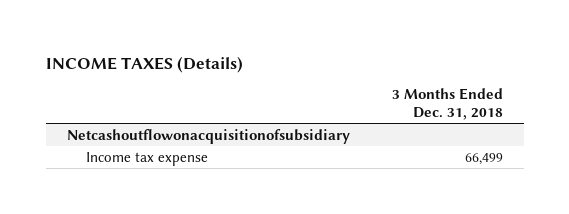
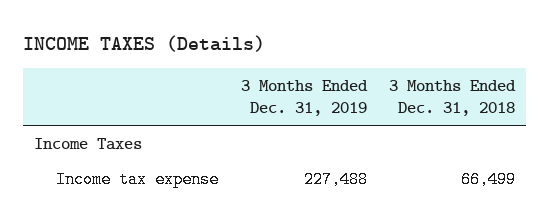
- | 3 Months Ended Dec. 31, 2018
+ | 3 Months Ended Dec. 31, 2019 | 3 Months Ended Dec. 31, 2018
- Netcashoutflowonacquisitionofsubsidiary
+ Income Taxes

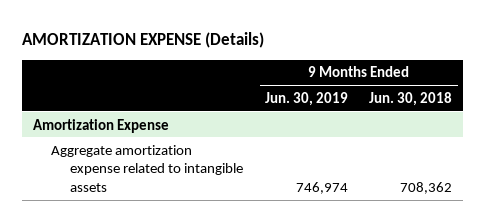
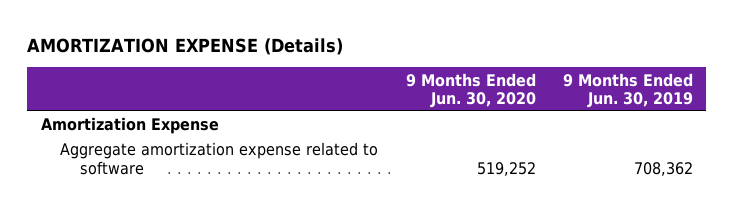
- | 9 Months Ended Jun. 30, 2019 | 9 Months Ended Jun. 30, 2018
+ | 9 Months Ended Jun. 30, 2020 | 9 Months Ended Jun. 30, 2019
- Aggregate amortization expense related to intangible assets | 746,974 | 708,362
+ Aggregate amortization expense related to software | 519,252 | 708,362

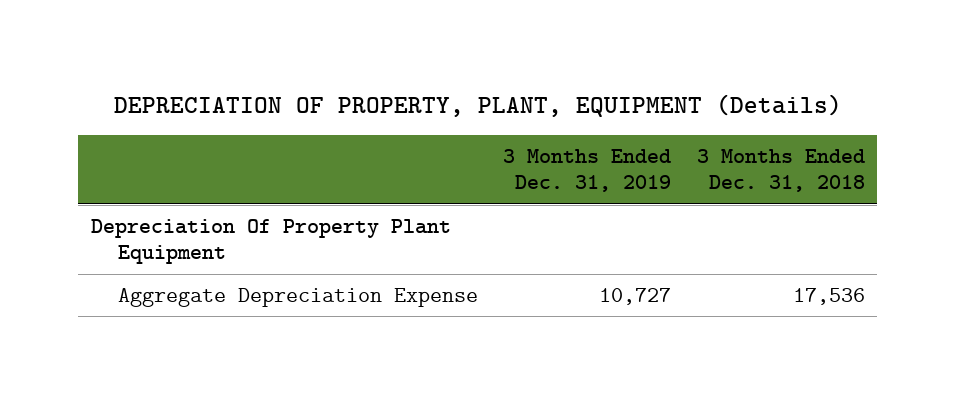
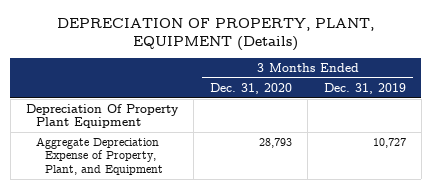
- | 3 Months Ended Dec. 31, 2019 | 3 Months Ended Dec. 31, 2018
+ | 3 Months Ended Dec. 31, 2020 | 3 Months Ended Dec. 31, 2019
- Aggregate Depreciation Expense | 10,727 | 17,536
+ Aggregate Depreciation Expense of Property, Plant, and Equipment | 28,793 | 10,727

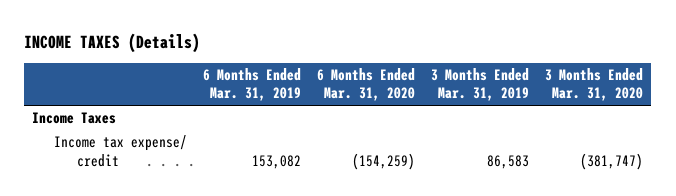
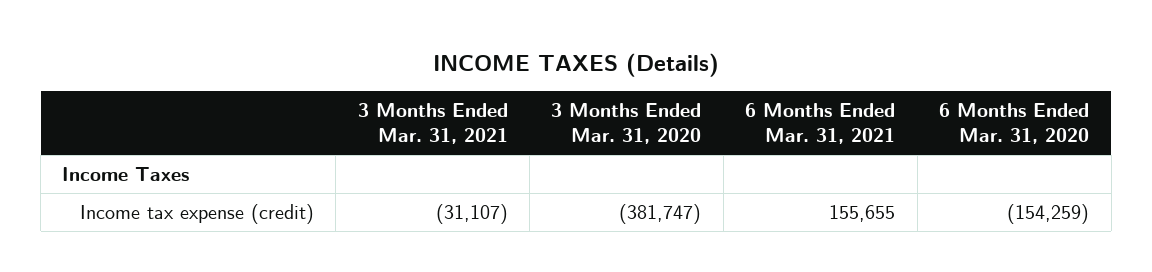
- | 6 Months Ended Mar. 31, 2019 | 6 Months Ended Mar. 31, 2020 | 3 Months Ended Mar. 31, 2019 | 3 Months Ended Mar. 31, 2020
+ | 3 Months Ended Mar. 31, 2021 | 3 Months Ended Mar. 31, 2020 | 6 Months Ended Mar. 31, 2021 | 6 Months Ended Mar. 31, 2020
- Income tax expense/ credit | 153,082 | (154,259) | 86,583 | (381,747)
+ Income tax expense (credit) | (31,107) | (381,747) | 155,655 | (154,259)

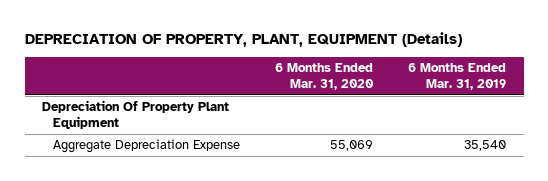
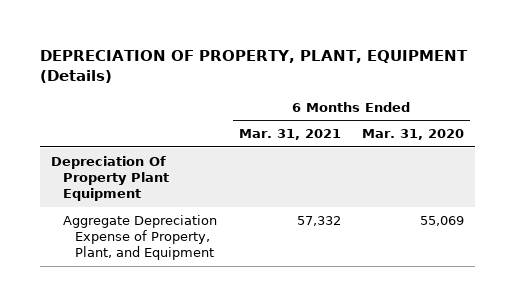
- | 6 Months Ended Mar. 31, 2020 | 6 Months Ended Mar. 31, 2019
+ | 6 Months Ended Mar. 31, 2021 | 6 Months Ended Mar. 31, 2020
- Aggregate Depreciation Expense | 55,069 | 35,540
+ Aggregate Depreciation Expense of Property, Plant, and Equipment | 57,332 | 55,069

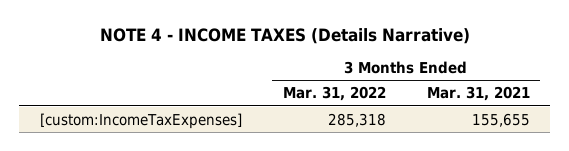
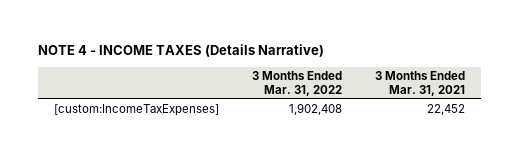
- [custom:IncomeTaxExpenses] | 285,318 | 155,655
+ [custom:IncomeTaxExpenses] | 1,902,408 | 22,452

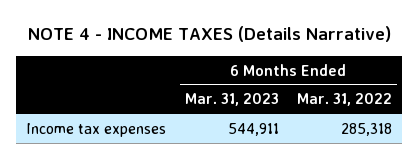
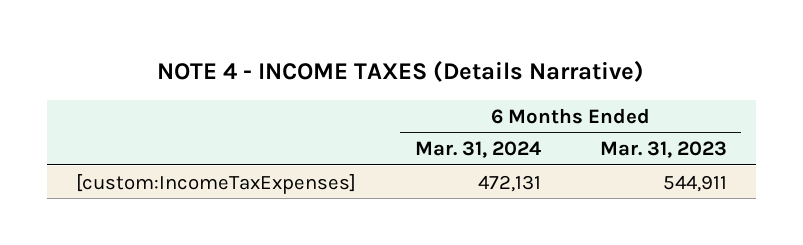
- | 6 Months Ended Mar. 31, 2023 | 6 Months Ended Mar. 31, 2022
+ | 6 Months Ended Mar. 31, 2024 | 6 Months Ended Mar. 31, 2023
- Income tax expenses | 544,911 | 285,318
+ [custom:IncomeTaxExpenses] | 472,131 | 544,911

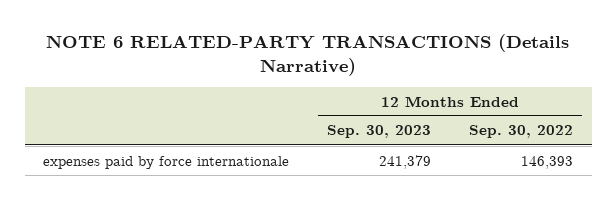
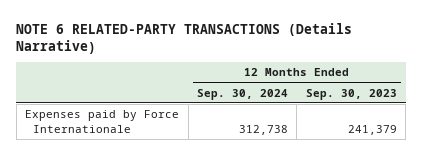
- | 12 Months Ended Sep. 30, 2023 | 12 Months Ended Sep. 30, 2022
+ | 12 Months Ended Sep. 30, 2024 | 12 Months Ended Sep. 30, 2023
- expenses paid by force internationale | 241,379 | 146,393
+ Expenses paid by Force Internationale | 312,738 | 241,379

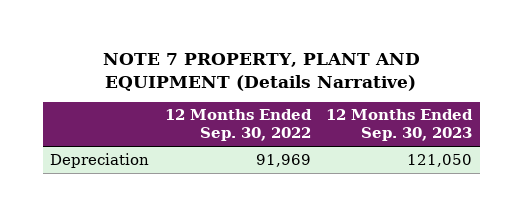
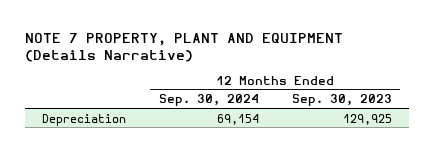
- | 12 Months Ended Sep. 30, 2022 | 12 Months Ended Sep. 30, 2023
+ | 12 Months Ended Sep. 30, 2024 | 12 Months Ended Sep. 30, 2023
- Depreciation | 91,969 | 121,050
+ Depreciation | 69,154 | 129,925

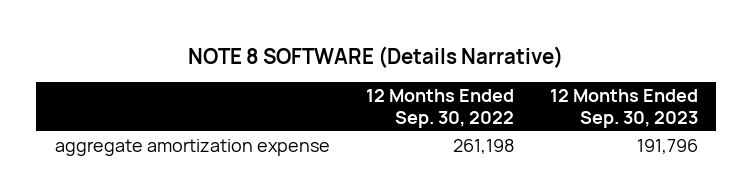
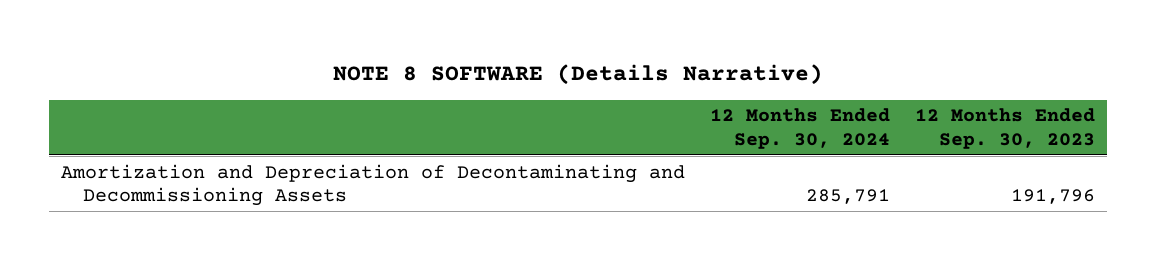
- | 12 Months Ended Sep. 30, 2022 | 12 Months Ended Sep. 30, 2023
+ | 12 Months Ended Sep. 30, 2024 | 12 Months Ended Sep. 30, 2023
- aggregate amortization expense | 261,198 | 191,796
+ Amortization and Depreciation of Decontaminating and Decommissioning Assets | 285,791 | 191,796

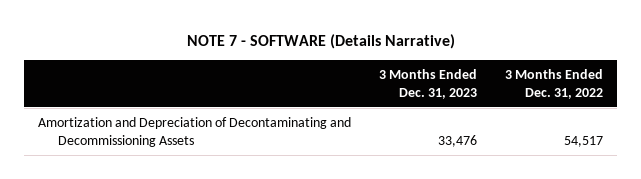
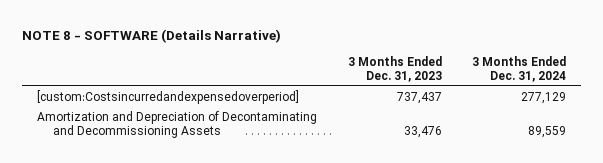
- NOTE 7 - SOFTWARE (Details Narrative)
+ NOTE 8 - SOFTWARE (Details Narrative)
- | 3 Months Ended Dec. 31, 2023 | 3 Months Ended Dec. 31, 2022
+ | 3 Months Ended Dec. 31, 2023 | 3 Months Ended Dec. 31, 2024
+ [custom:Costsincurredandexpensedoverperiod] | 737,437 | 277,129

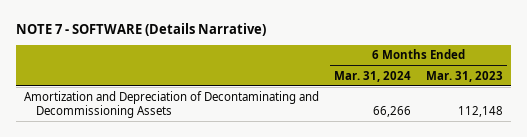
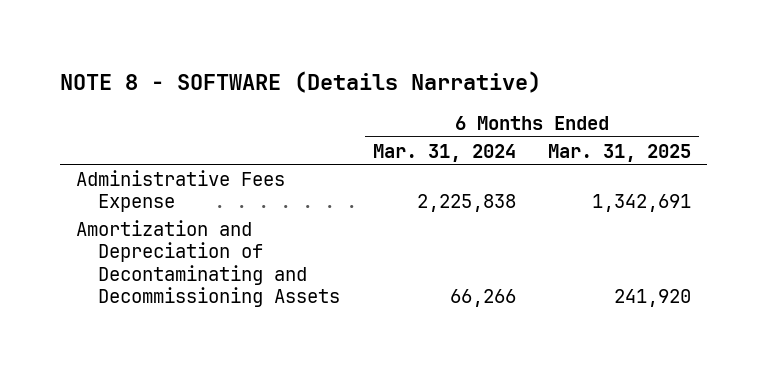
- NOTE 7 - SOFTWARE (Details Narrative)
+ NOTE 8 - SOFTWARE (Details Narrative)
- | 6 Months Ended Mar. 31, 2024 | 6 Months Ended Mar. 31, 2023
+ | 6 Months Ended Mar. 31, 2024 | 6 Months Ended Mar. 31, 2025
+ Administrative Fees Expense | 2,225,838 | 1,342,691

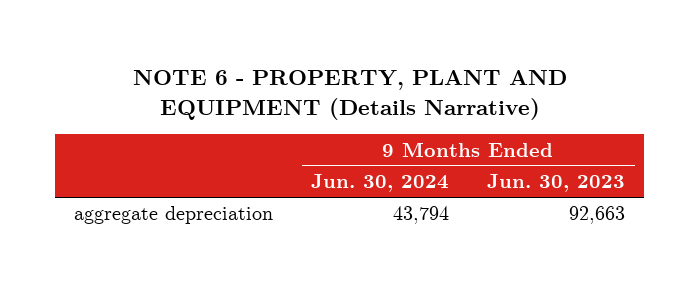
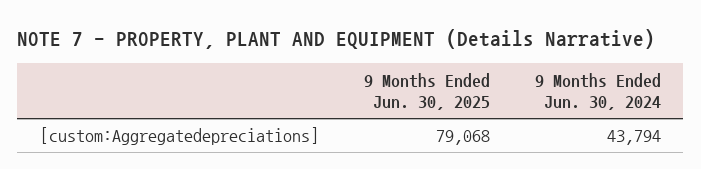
- NOTE 6 - PROPERTY, PLANT AND EQUIPMENT (Details Narrative)
+ NOTE 7 - PROPERTY, PLANT AND EQUIPMENT (Details Narrative)
- | 9 Months Ended Jun. 30, 2024 | 9 Months Ended Jun. 30, 2023
+ | 9 Months Ended Jun. 30, 2025 | 9 Months Ended Jun. 30, 2024
- aggregate depreciation | 43,794 | 92,663
+ [custom:Aggregatedepreciations] | 79,068 | 43,794

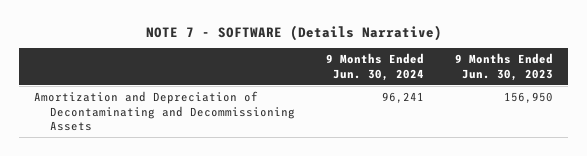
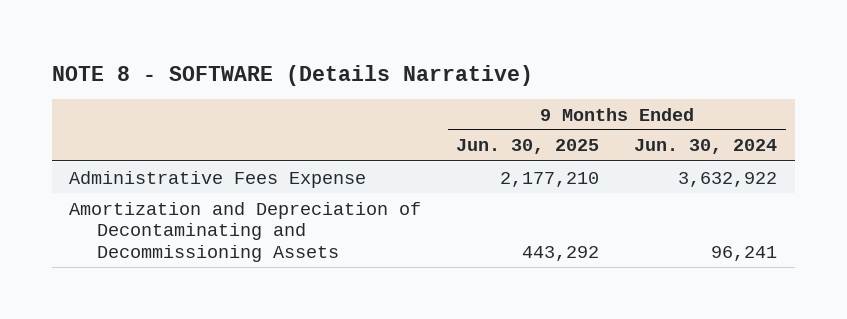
- NOTE 7 - SOFTWARE (Details Narrative)
+ NOTE 8 - SOFTWARE (Details Narrative)
- | 9 Months Ended Jun. 30, 2024 | 9 Months Ended Jun. 30, 2023
+ | 9 Months Ended Jun. 30, 2025 | 9 Months Ended Jun. 30, 2024
+ Administrative Fees Expense | 2,177,210 | 3,632,922

